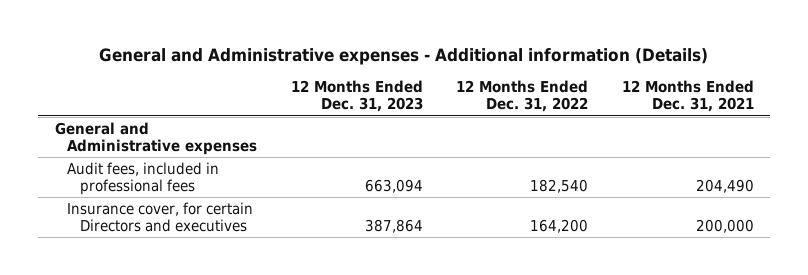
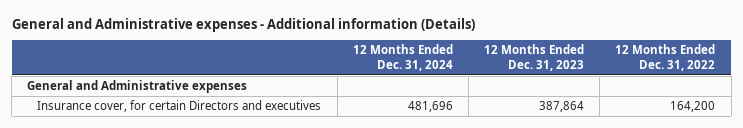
- | 12 Months Ended Dec. 31, 2023 | 12 Months Ended Dec. 31, 2022 | 12 Months Ended Dec. 31, 2021
+ | 12 Months Ended Dec. 31, 2024 | 12 Months Ended Dec. 31, 2023 | 12 Months Ended Dec. 31, 2022
- Audit fees, included in professional fees | 663,094 | 182,540 | 204,490

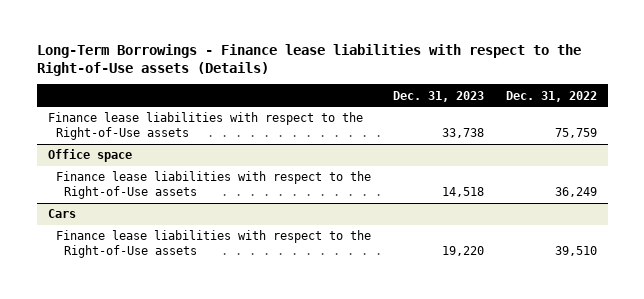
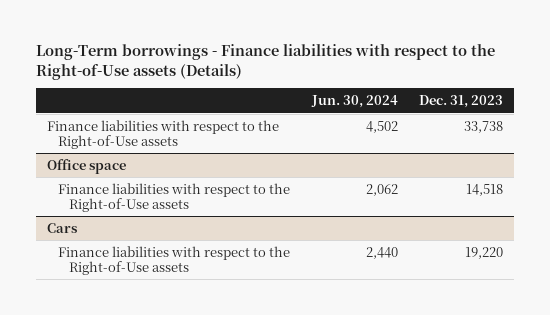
- Long-Term Borrowings - Finance lease liabilities with respect to the Right-of-Use assets (Details)
+ Long-Term borrowings - Finance liabilities with respect to the Right-of-Use assets (Details)
- | Dec. 31, 2023 | Dec. 31, 2022
+ | Jun. 30, 2024 | Dec. 31, 2023
- Finance lease liabilities with respect to the Right-of-Use assets | 33,738 | 75,759
+ Finance liabilities with respect to the Right-of-Use assets | 4,502 | 33,738
@ Office space
- Finance lease liabilities with respect to the Right-of-Use assets | 14,518 | 36,249
+ Finance liabilities with respect to the Right-of-Use assets | 2,062 | 14,518
@ Cars
- Finance lease liabilities with respect to the Right-of-Use assets | 19,220 | 39,510
+ Finance liabilities with respect to the Right-of-Use assets | 2,440 | 19,220

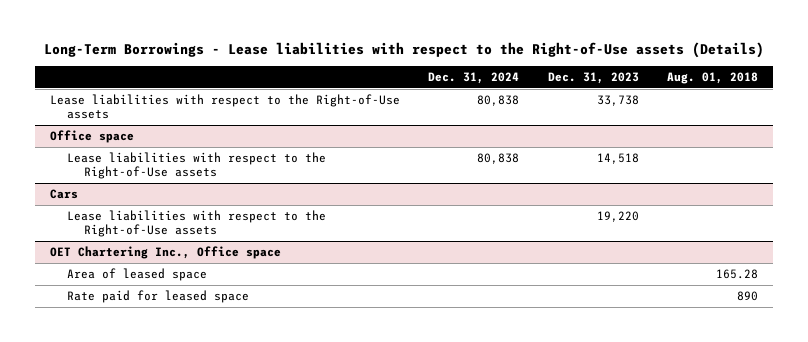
- Long-Term borrowings - Finance liabilities with respect to the Right-of-Use assets (Details)
+ Long-Term Borrowings - Lease liabilities with respect to the Right-of-Use assets (Details)
- | Jun. 30, 2024 | Dec. 31, 2023
+ | Dec. 31, 2024 | Dec. 31, 2023 | Aug. 01, 2018
- Finance liabilities with respect to the Right-of-Use assets | 4,502 | 33,738
+ Lease liabilities with respect to the Right-of-Use assets | 80,838 | 33,738 |
@ Office space
- Finance liabilities with respect to the Right-of-Use assets | 2,062 | 14,518
+ Lease liabilities with respect to the Right-of-Use assets | 80,838 | 14,518 |
@ Cars
- Finance liabilities with respect to the Right-of-Use assets | 2,440 | 19,220
+ Lease liabilities with respect to the Right-of-Use assets | | 19,220 |
+ OET Chartering Inc., Office space
+ Area of leased space | | | 165.28
+ Rate paid for leased space | | | 890

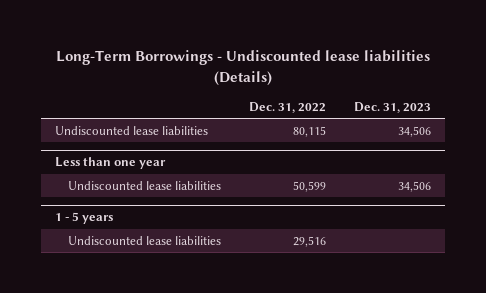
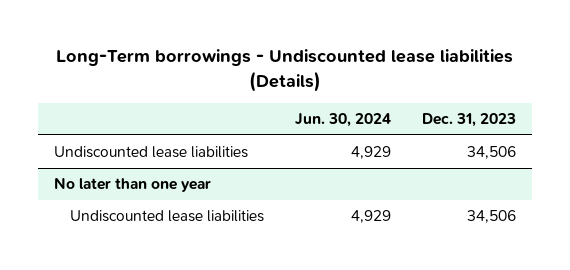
- Long-Term Borrowings - Undiscounted lease liabilities (Details)
+ Long-Term borrowings - Undiscounted lease liabilities (Details)
- | Dec. 31, 2022 | Dec. 31, 2023
+ | Jun. 30, 2024 | Dec. 31, 2023
- Less than one year
+ No later than one year
- 1 - 5 years
- Undiscounted lease liabilities | 29,516 |

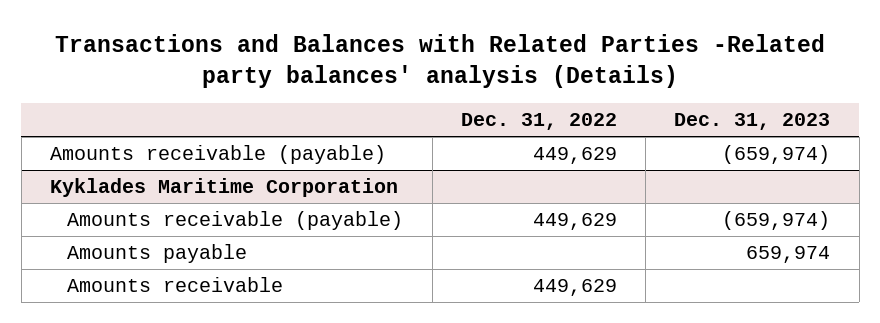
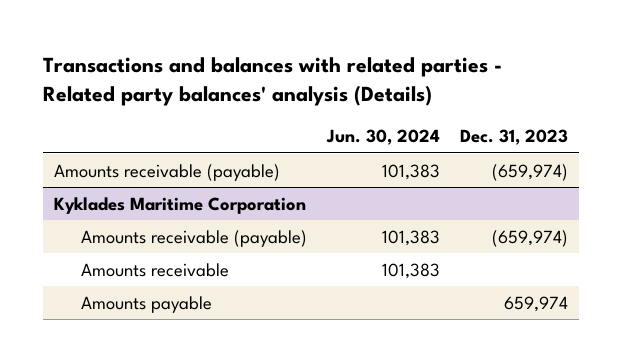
- Transactions and Balances with Related Parties -Related party balances' analysis (Details)
+ Transactions and balances with related parties - Related party balances' analysis (Details)
- | Dec. 31, 2022 | Dec. 31, 2023
+ | Jun. 30, 2024 | Dec. 31, 2023
@ Kyklades Maritime Corporation
moved down: Amounts payable | | 659,974

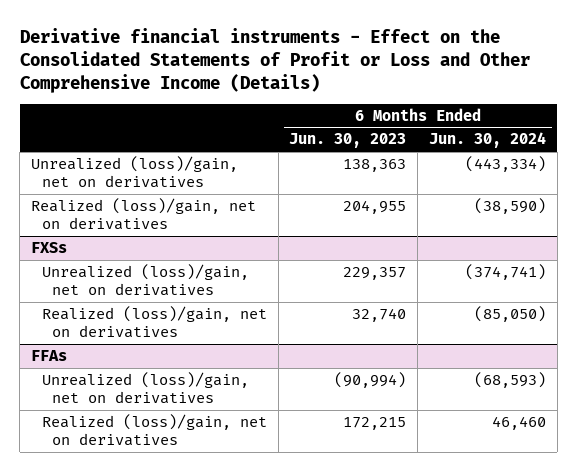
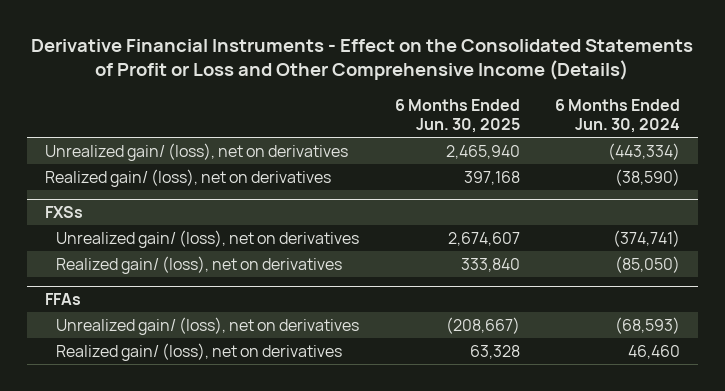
- Derivative financial instruments - Effect on the Consolidated Statements of Profit or Loss and Other Comprehensive Income (Details)
+ Derivative Financial Instruments - Effect on the Consolidated Statements of Profit or Loss and Other Comprehensive Income (Details)
- | 6 Months Ended Jun. 30, 2023 | 6 Months Ended Jun. 30, 2024
+ | 6 Months Ended Jun. 30, 2025 | 6 Months Ended Jun. 30, 2024
- Unrealized (loss)/gain, net on derivatives | 138,363 | (443,334)
- Realized (loss)/gain, net on derivatives | 204,955 | (38,590)
+ Unrealized gain/ (loss), net on derivatives | 2,465,940 | (443,334)
+ Realized gain/ (loss), net on derivatives | 397,168 | (38,590)
@ FXSs
- Unrealized (loss)/gain, net on derivatives | 229,357 | (374,741)
- Realized (loss)/gain, net on derivatives | 32,740 | (85,050)
+ Unrealized gain/ (loss), net on derivatives | 2,674,607 | (374,741)
+ Realized gain/ (loss), net on derivatives | 333,840 | (85,050)
@ FFAs
- Unrealized (loss)/gain, net on derivatives | (90,994) | (68,593)
- Realized (loss)/gain, net on derivatives | 172,215 | 46,460
+ Unrealized gain/ (loss), net on derivatives | (208,667) | (68,593)
+ Realized gain/ (loss), net on derivatives | 63,328 | 46,460

